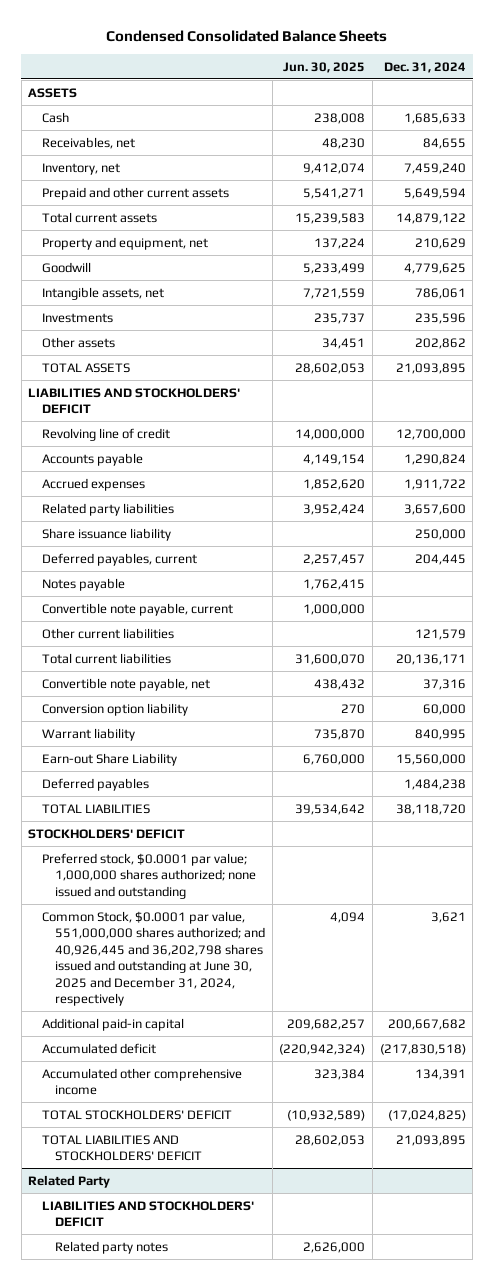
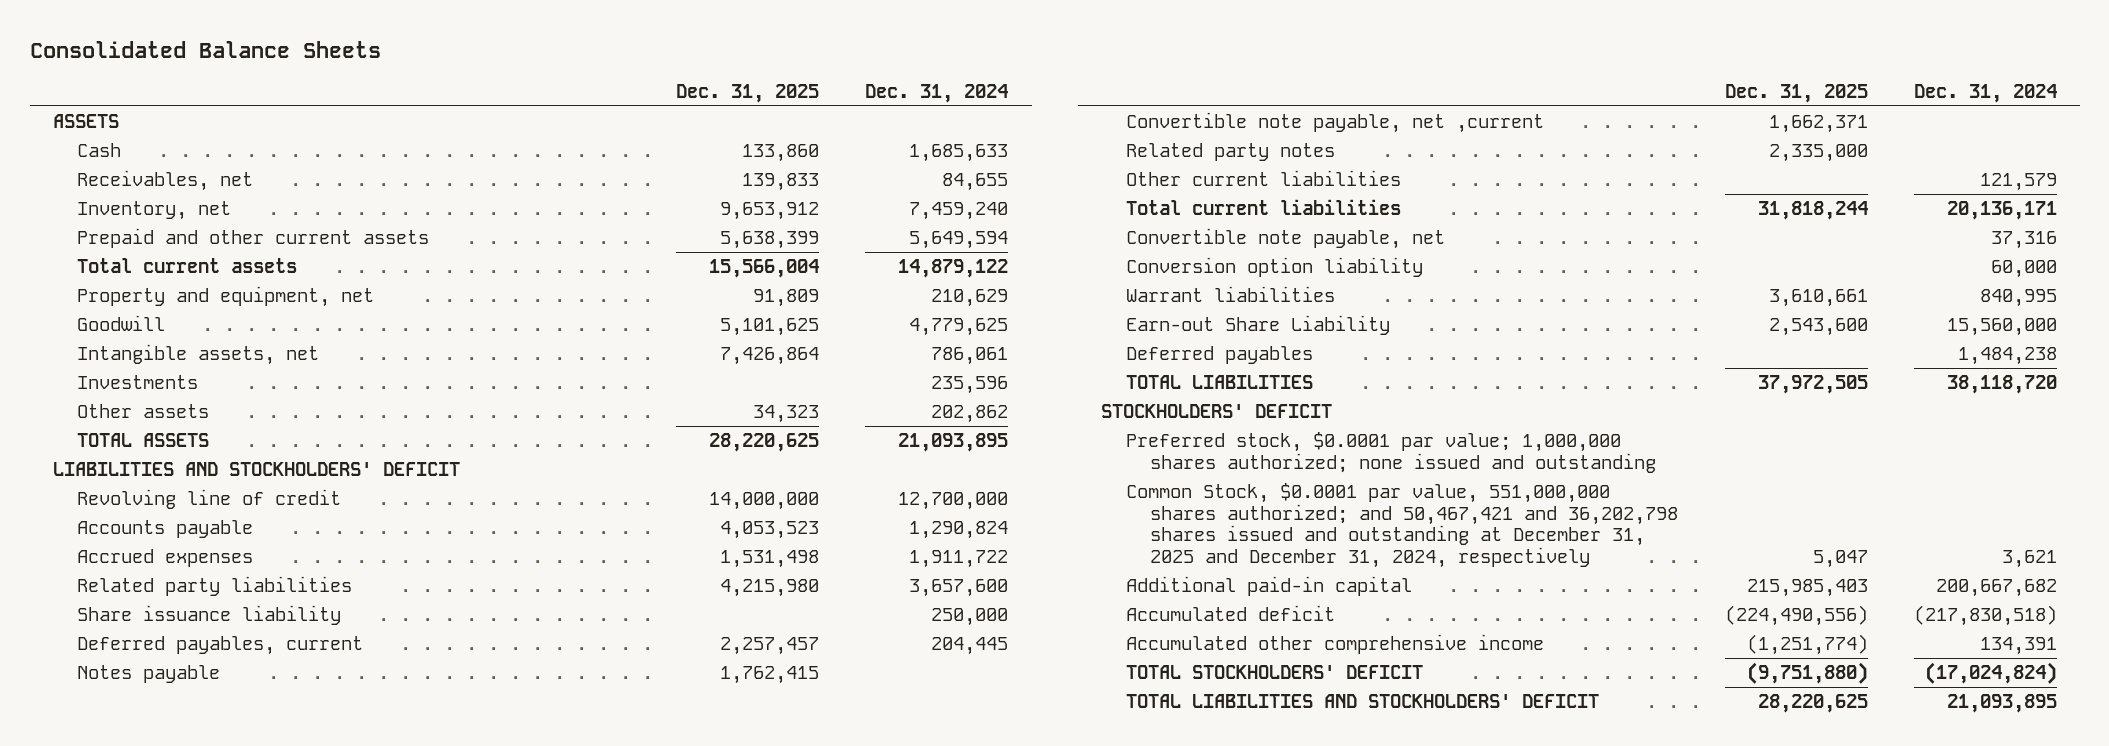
- Condensed Consolidated Balance Sheets
+ Consolidated Balance Sheets
- | Jun. 30, 2025 | Dec. 31, 2024
+ | Dec. 31, 2025 | Dec. 31, 2024
- Convertible note payable, current | 1,000,000 |
+ Convertible note payable, net ,current | 1,662,371 |
+ Related party notes | 2,335,000 |
- Warrant liability | 735,870 | 840,995
+ Warrant liabilities | 3,610,661 | 840,995
- Common Stock, $0.0001 par value, 551,000,000 shares authorized; and 40,926,445 and 36,202,798 shares issued and outstanding at June 30, 2025 and December 31, 2024, respectively | 4,094 | 3,621
+ Common Stock, $0.0001 par value, 551,000,000 shares authorized; and 50,467,421 and 36,202,798 shares issued and outstanding at December 31, 2025 and December 31, 2024, respectively | 5,047 | 3,621
- TOTAL STOCKHOLDERS' DEFICIT | (10,932,589) | (17,024,825)
+ TOTAL STOCKHOLDERS' DEFICIT | (9,751,880) | (17,024,824)
- Related Party
- LIABILITIES AND STOCKHOLDERS' DEFICIT
- Related party notes | 2,626,000 |

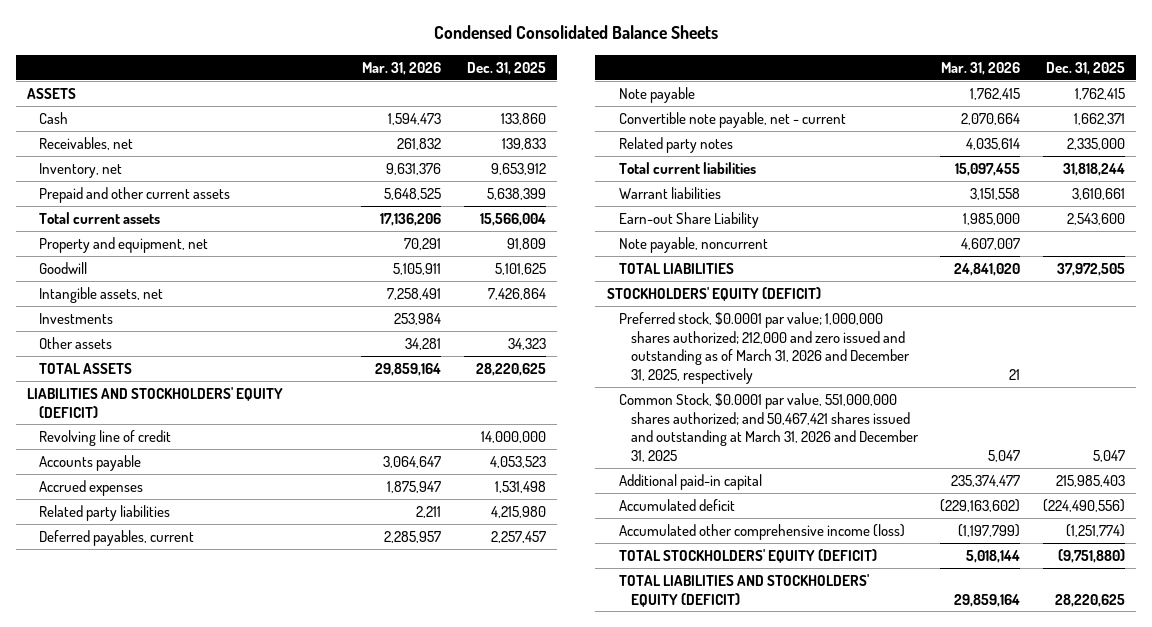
- Consolidated Balance Sheets
+ Condensed Consolidated Balance Sheets
- | Dec. 31, 2025 | Dec. 31, 2024
+ | Mar. 31, 2026 | Dec. 31, 2025
- LIABILITIES AND STOCKHOLDERS' DEFICIT
+ LIABILITIES AND STOCKHOLDERS' EQUITY (DEFICIT)
- Share issuance liability | | 250,000
- Notes payable | 1,762,415 |
- Convertible note payable, net ,current | 1,662,371 |
+ Note payable | 1,762,415 | 1,762,415
+ Convertible note payable, net - current | 2,070,664 | 1,662,371
- Other current liabilities | | 121,579
- Convertible note payable, net | | 37,316
- Conversion option liability | | 60,000
- Deferred payables | | 1,484,238
+ Note payable, noncurrent | 4,607,007 |
- STOCKHOLDERS' DEFICIT
- Preferred stock, $0.0001 par value; 1,000,000 shares authorized; none issued and outstanding
- Common Stock, $0.0001 par value, 551,000,000 shares authorized; and 50,467,421 and 36,202,798 shares issued and outstanding at December 31, 2025 and December 31, 2024, respectively | 5,047 | 3,621
+ STOCKHOLDERS' EQUITY (DEFICIT)
+ Preferred stock, $0.0001 par value; 1,000,000 shares authorized; 212,000 and zero issued and outstanding as of March 31, 2026 and December 31, 2025, respectively | 21 |
+ Common Stock, $0.0001 par value, 551,000,000 shares authorized; and 50,467,421 shares issued and outstanding at March 31, 2026 and December 31, 2025 | 5,047 | 5,047
- Accumulated other comprehensive income | (1,251,774) | 134,391
- TOTAL STOCKHOLDERS' DEFICIT | (9,751,880) | (17,024,824)
- TOTAL LIABILITIES AND STOCKHOLDERS' DEFICIT | 28,220,625 | 21,093,895
+ Accumulated other comprehensive income (loss) | (1,197,799) | (1,251,774)
+ TOTAL STOCKHOLDERS' EQUITY (DEFICIT) | 5,018,144 | (9,751,880)
+ TOTAL LIABILITIES AND STOCKHOLDERS' EQUITY (DEFICIT) | 29,859,164 | 28,220,625

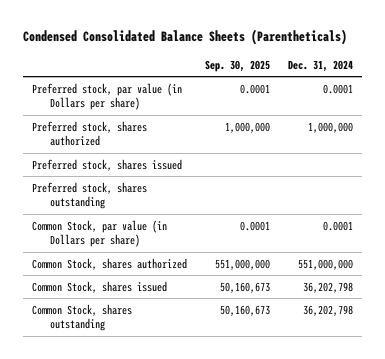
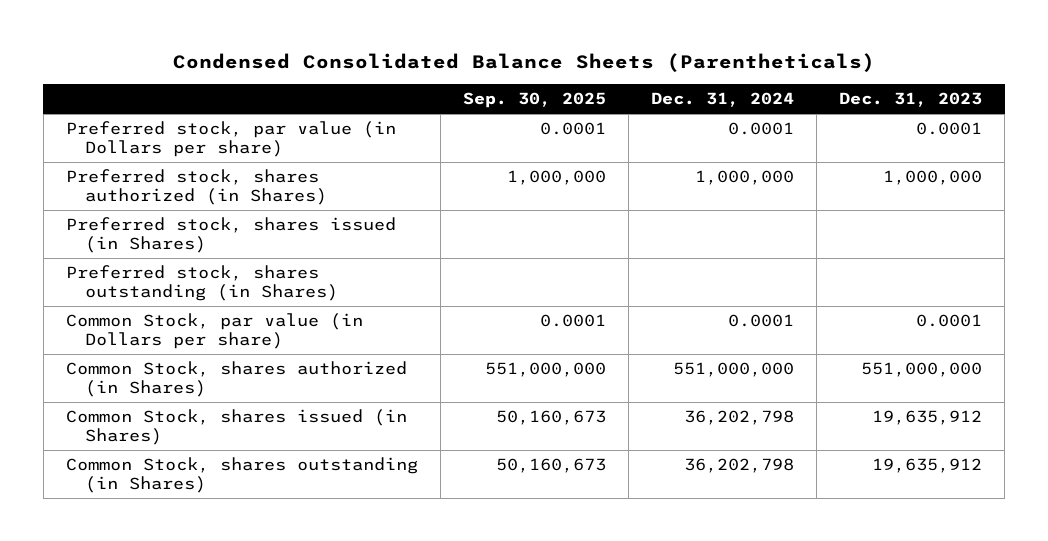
- | Sep. 30, 2025 | Dec. 31, 2024
+ | Sep. 30, 2025 | Dec. 31, 2024 | Dec. 31, 2023
- Preferred stock, shares authorized | 1,000,000 | 1,000,000
- Preferred stock, shares issued
- Preferred stock, shares outstanding
+ Preferred stock, shares authorized (in Shares) | 1,000,000 | 1,000,000 | 1,000,000
+ Preferred stock, shares issued (in Shares)
+ Preferred stock, shares outstanding (in Shares)
- Common Stock, shares authorized | 551,000,000 | 551,000,000
- Common Stock, shares issued | 50,160,673 | 36,202,798
- Common Stock, shares outstanding | 50,160,673 | 36,202,798
+ Common Stock, shares authorized (in Shares) | 551,000,000 | 551,000,000 | 551,000,000
+ Common Stock, shares issued (in Shares) | 50,160,673 | 36,202,798 | 19,635,912
+ Common Stock, shares outstanding (in Shares) | 50,160,673 | 36,202,798 | 19,635,912

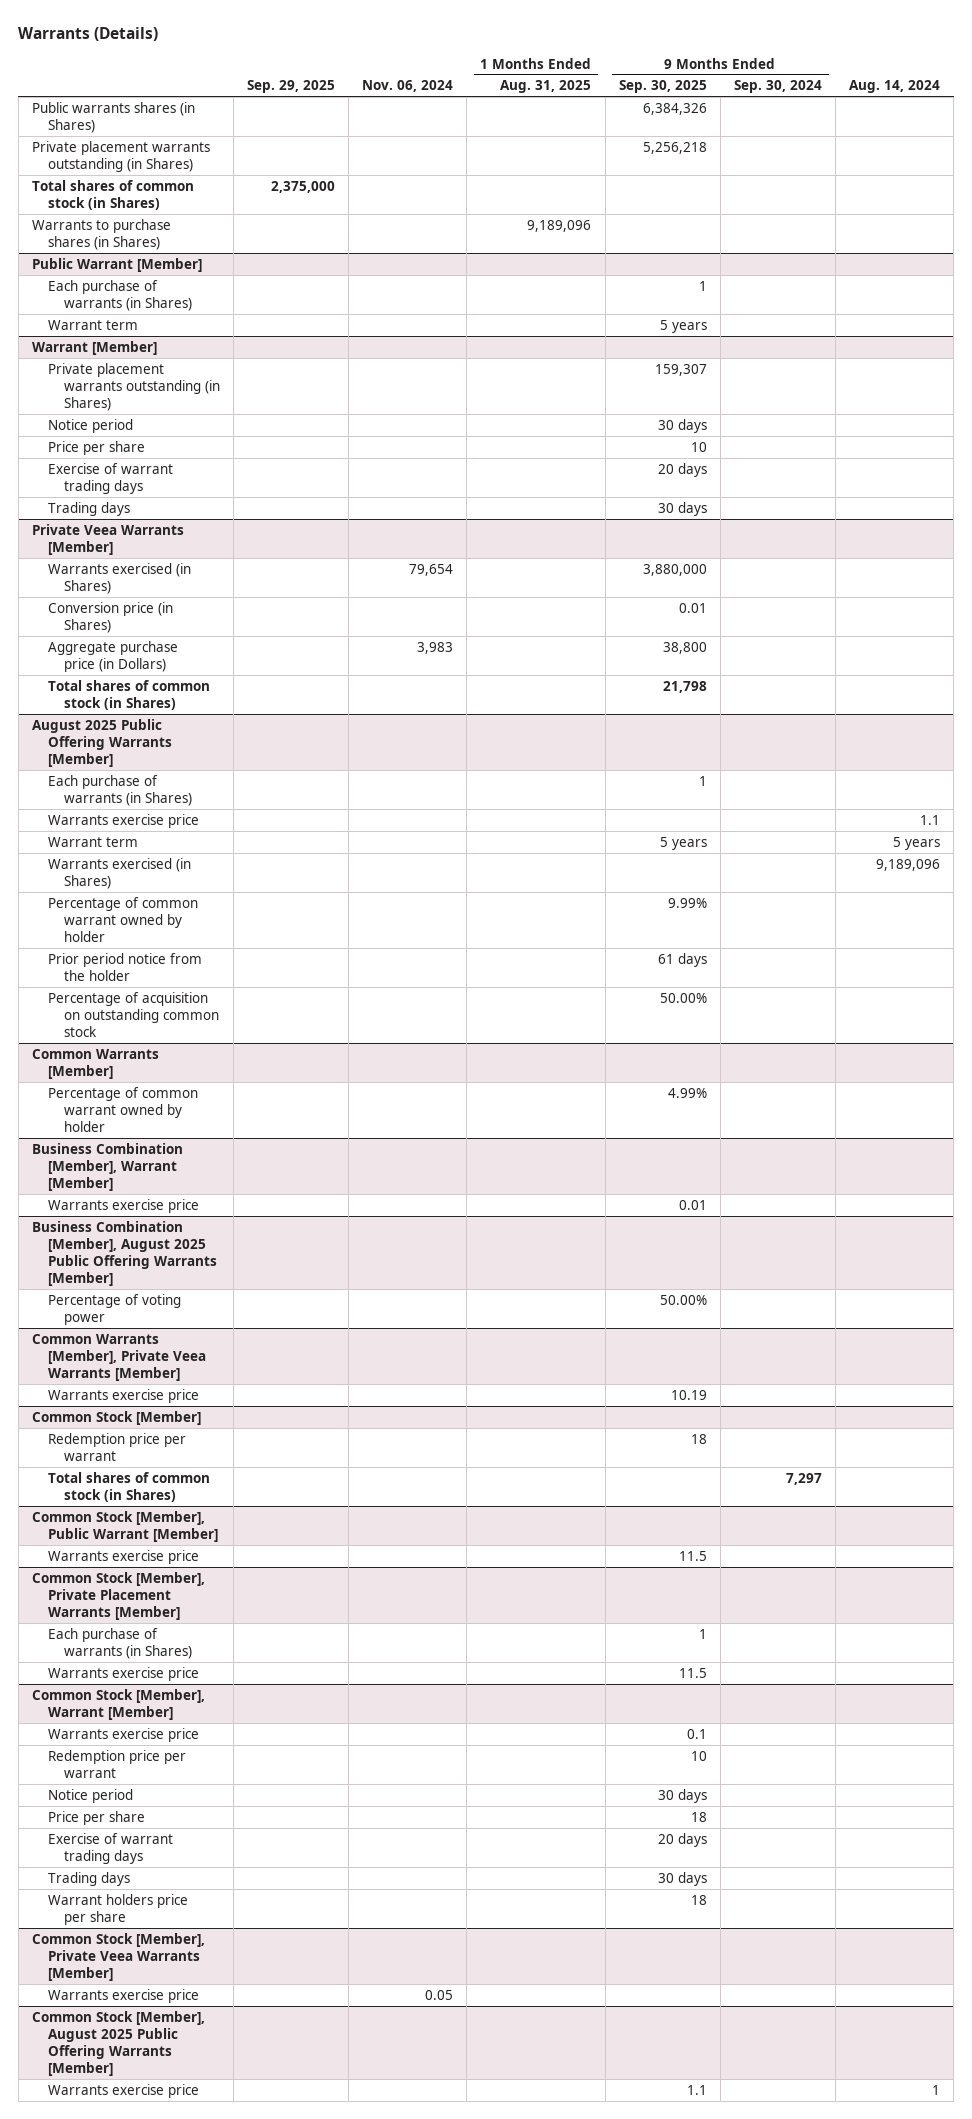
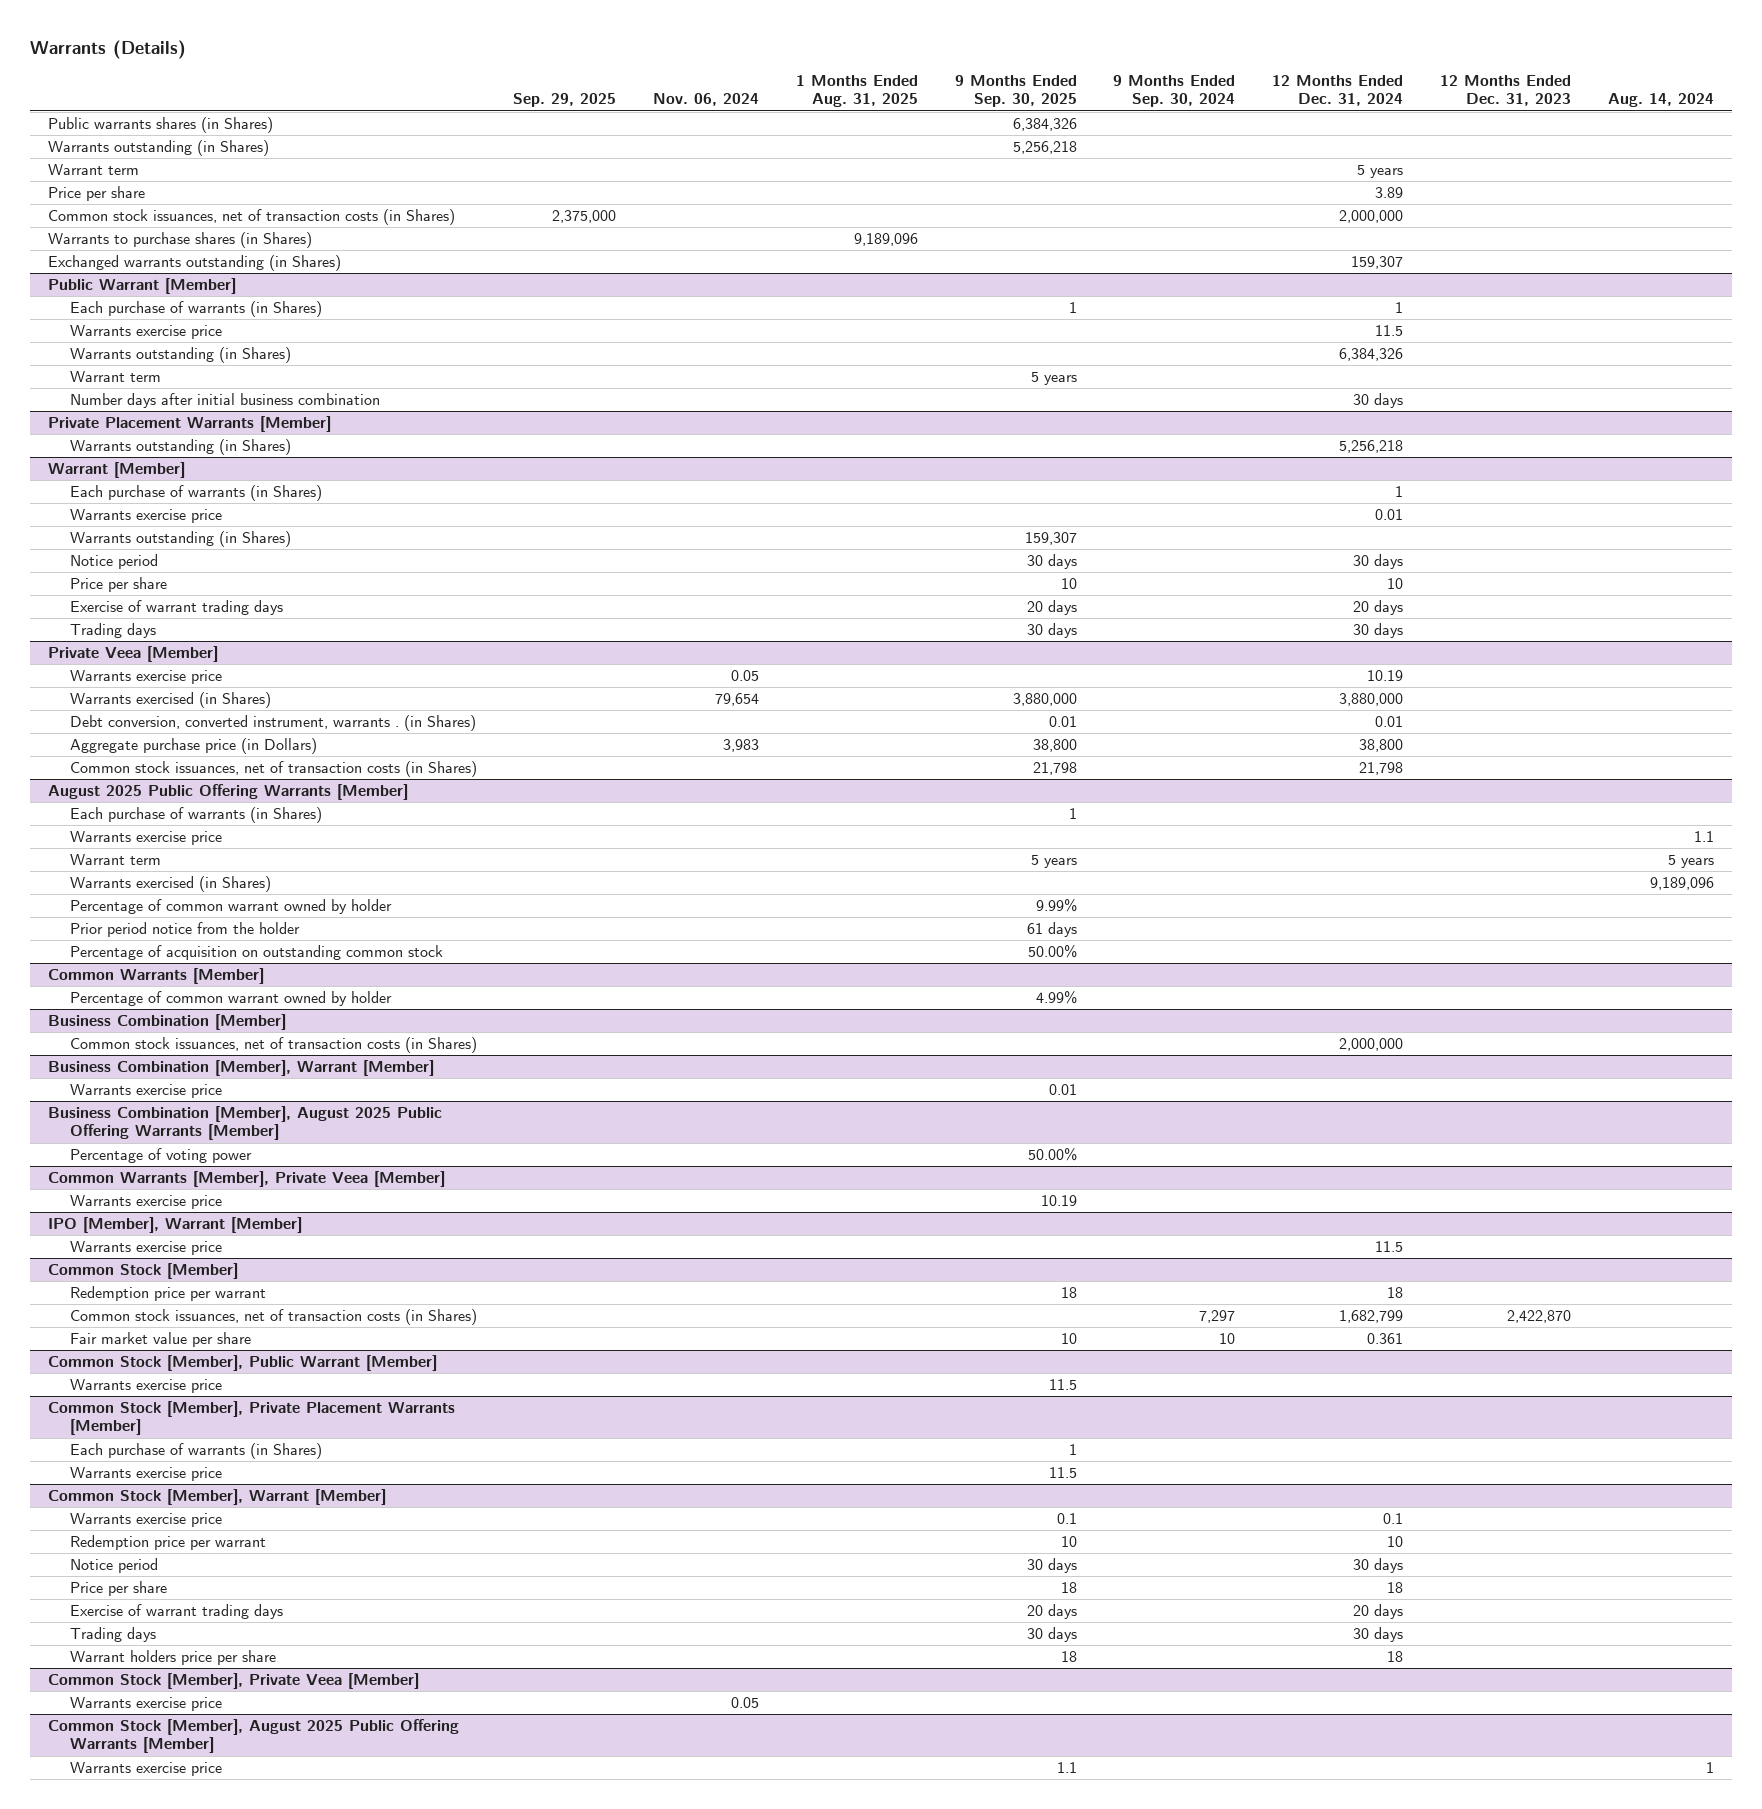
- | Sep. 29, 2025 | Nov. 06, 2024 | 1 Months Ended Aug. 31, 2025 | 9 Months Ended Sep. 30, 2025 | 9 Months Ended Sep. 30, 2024 | Aug. 14, 2024
+ | Sep. 29, 2025 | Nov. 06, 2024 | 1 Months Ended Aug. 31, 2025 | 9 Months Ended Sep. 30, 2025 | 9 Months Ended Sep. 30, 2024 | 12 Months Ended Dec. 31, 2024 | 12 Months Ended Dec. 31, 2023 | Aug. 14, 2024
- Private placement warrants outstanding (in Shares) | | | | 5,256,218 | |
- Total shares of common stock (in Shares) | 2,375,000 | | | | |
+ Warrants outstanding (in Shares) | | | | 5,256,218 | | | |
+ Warrant term | | | | | | 5 years | |
+ Price per share | | | | | | 3.89 | |
+ Common stock issuances, net of transaction costs (in Shares) | 2,375,000 | | | | | 2,000,000 | |
+ Exchanged warrants outstanding (in Shares) | | | | | | 159,307 | |
@ Public Warrant [Member]
+ Warrants exercise price | | | | | | 11.5 | |
+ Warrants outstanding (in Shares) | | | | | | 6,384,326 | |
+ Number days after initial business combination | | | | | | 30 days | |
+ Private Placement Warrants [Member]
+ Warrants outstanding (in Shares) | | | | | | 5,256,218 | |
@ Warrant [Member]
- Private placement warrants outstanding (in Shares) | | | | 159,307 | |
+ Each purchase of warrants (in Shares) | | | | | | 1 | |
+ Warrants exercise price | | | | | | 0.01 | |
+ Warrants outstanding (in Shares) | | | | 159,307 | | | |
- Private Veea Warrants [Member]
+ Private Veea [Member]
+ Warrants exercise price | | 0.05 | | | | 10.19 | |
- Conversion price (in Shares) | | | | 0.01 | |
+ Debt conversion, converted instrument, warrants . (in Shares) | | | | 0.01 | | 0.01 | |
- Total shares of common stock (in Shares) | | | | 21,798 | |
+ Common stock issuances, net of transaction costs (in Shares) | | | | 21,798 | | 21,798 | |
+ Business Combination [Member]
+ Common stock issuances, net of transaction costs (in Shares) | | | | | | 2,000,000 | |
- Common Warrants [Member], Private Veea Warrants [Member]
+ Common Warrants [Member], Private Veea [Member]
+ IPO [Member], Warrant [Member]
+ Warrants exercise price | | | | | | 11.5 | |
@ Common Stock [Member]
- Total shares of common stock (in Shares) | | | | | 7,297 |
+ Common stock issuances, net of transaction costs (in Shares) | | | | | 7,297 | 1,682,799 | 2,422,870 |
+ Fair market value per share | | | | 10 | 10 | 0.361 | |
- Common Stock [Member], Private Veea Warrants [Member]
+ Common Stock [Member], Private Veea [Member]

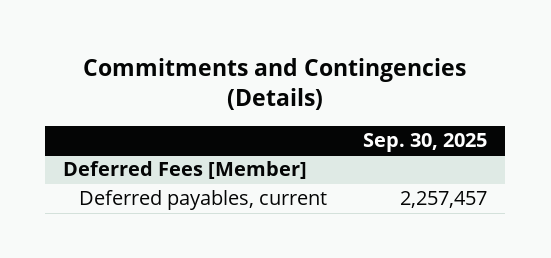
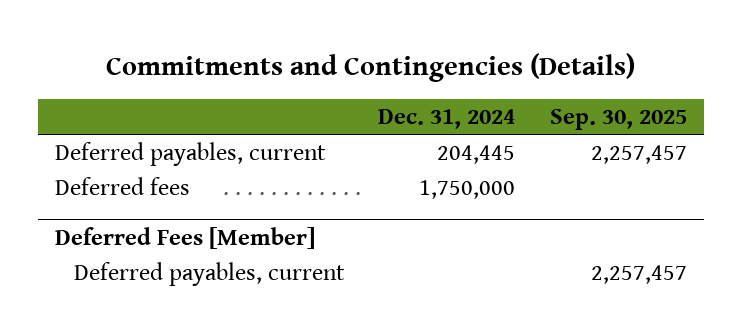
- | Sep. 30, 2025
+ | Dec. 31, 2024 | Sep. 30, 2025
+ Deferred payables, current | 204,445 | 2,257,457
+ Deferred fees | 1,750,000 |

